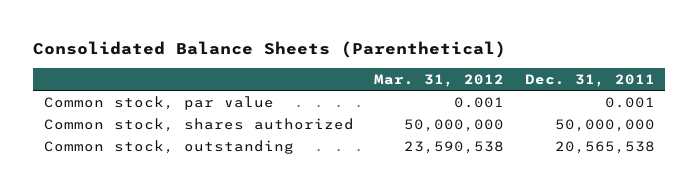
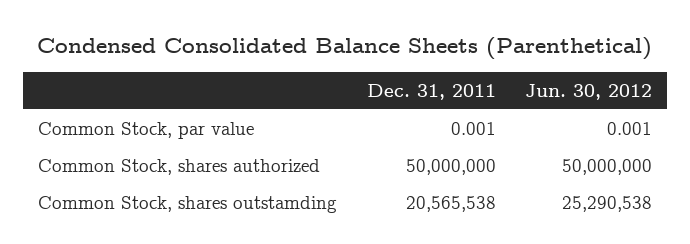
- Consolidated Balance Sheets (Parenthetical)
+ Condensed Consolidated Balance Sheets (Parenthetical)
- | Mar. 31, 2012 | Dec. 31, 2011
+ | Dec. 31, 2011 | Jun. 30, 2012
- Common stock, par value | 0.001 | 0.001
- Common stock, shares authorized | 50,000,000 | 50,000,000
- Common stock, outstanding | 23,590,538 | 20,565,538
+ Common Stock, par value | 0.001 | 0.001
+ Common Stock, shares authorized | 50,000,000 | 50,000,000
+ Common Stock, shares outstamding | 20,565,538 | 25,290,538

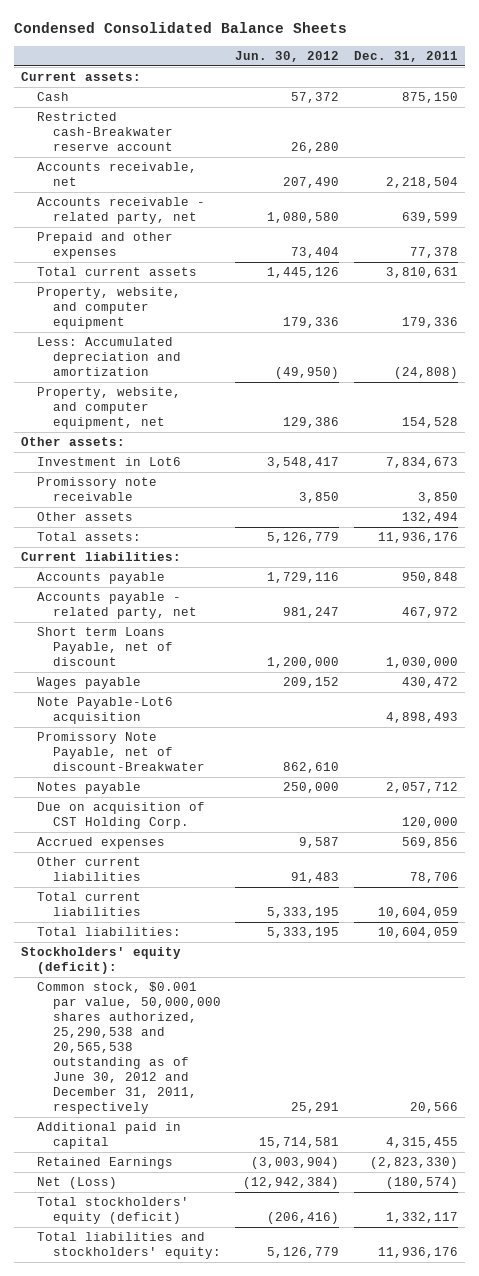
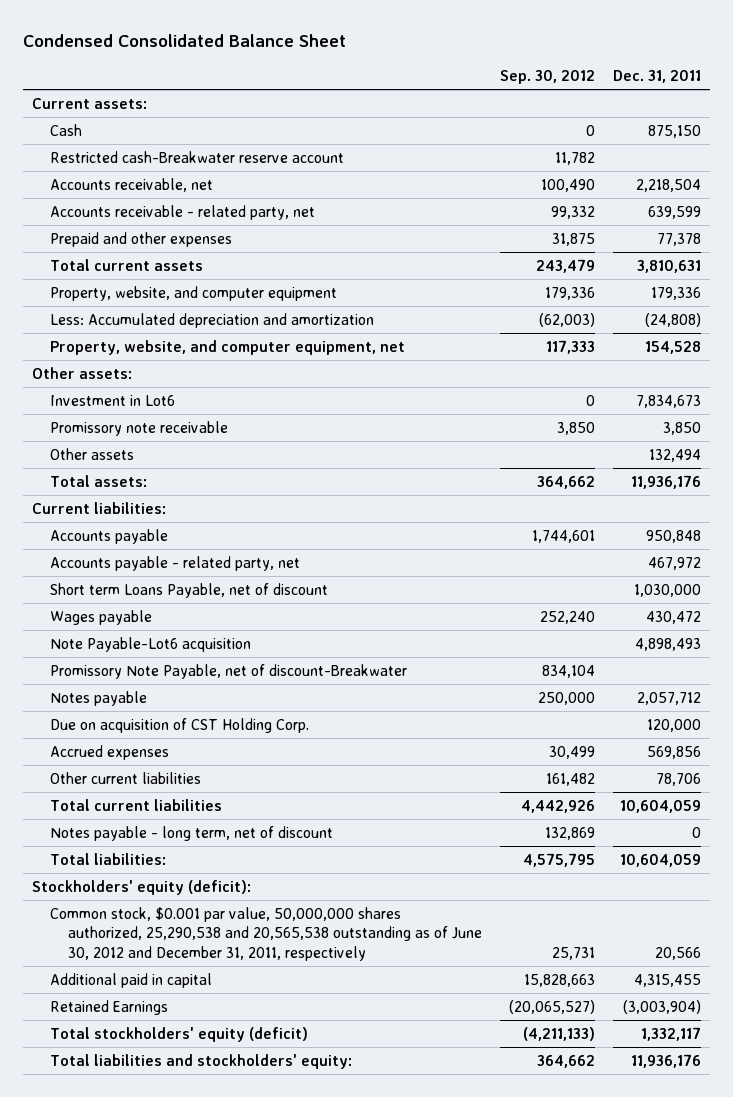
- Condensed Consolidated Balance Sheets
+ Condensed Consolidated Balance Sheet
- | Jun. 30, 2012 | Dec. 31, 2011
+ | Sep. 30, 2012 | Dec. 31, 2011
+ Notes payable - long term, net of discount | 132,869 | 0
- Retained Earnings | (3,003,904) | (2,823,330)
- Net (Loss) | (12,942,384) | (180,574)
+ Retained Earnings | (20,065,527) | (3,003,904)

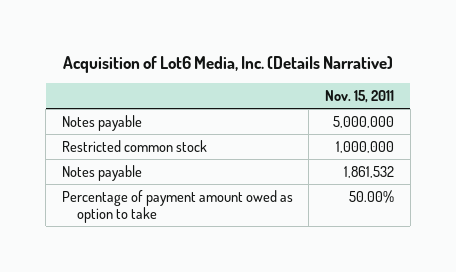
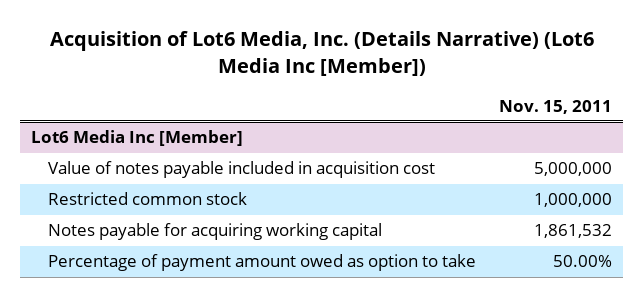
- Acquisition of Lot6 Media, Inc. (Details Narrative)
+ Acquisition of Lot6 Media, Inc. (Details Narrative) (Lot6 Media Inc [Member])
- Notes payable | 5,000,000
+ Lot6 Media Inc [Member]
+ Value of notes payable included in acquisition cost | 5,000,000
- Notes payable | 1,861,532
+ Notes payable for acquiring working capital | 1,861,532

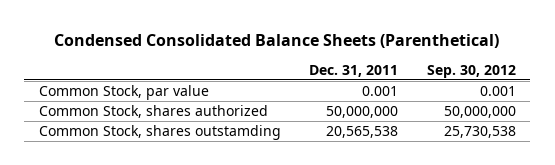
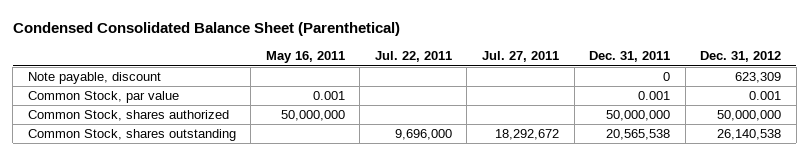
- Condensed Consolidated Balance Sheets (Parenthetical)
+ Condensed Consolidated Balance Sheet (Parenthetical)
- | Dec. 31, 2011 | Sep. 30, 2012
+ | May 16, 2011 | Jul. 22, 2011 | Jul. 27, 2011 | Dec. 31, 2011 | Dec. 31, 2012
+ Note payable, discount | | | | 0 | 623,309
- Common Stock, shares outstamding | 20,565,538 | 25,730,538
+ Common Stock, shares outstanding | | 9,696,000 | 18,292,672 | 20,565,538 | 26,140,538

